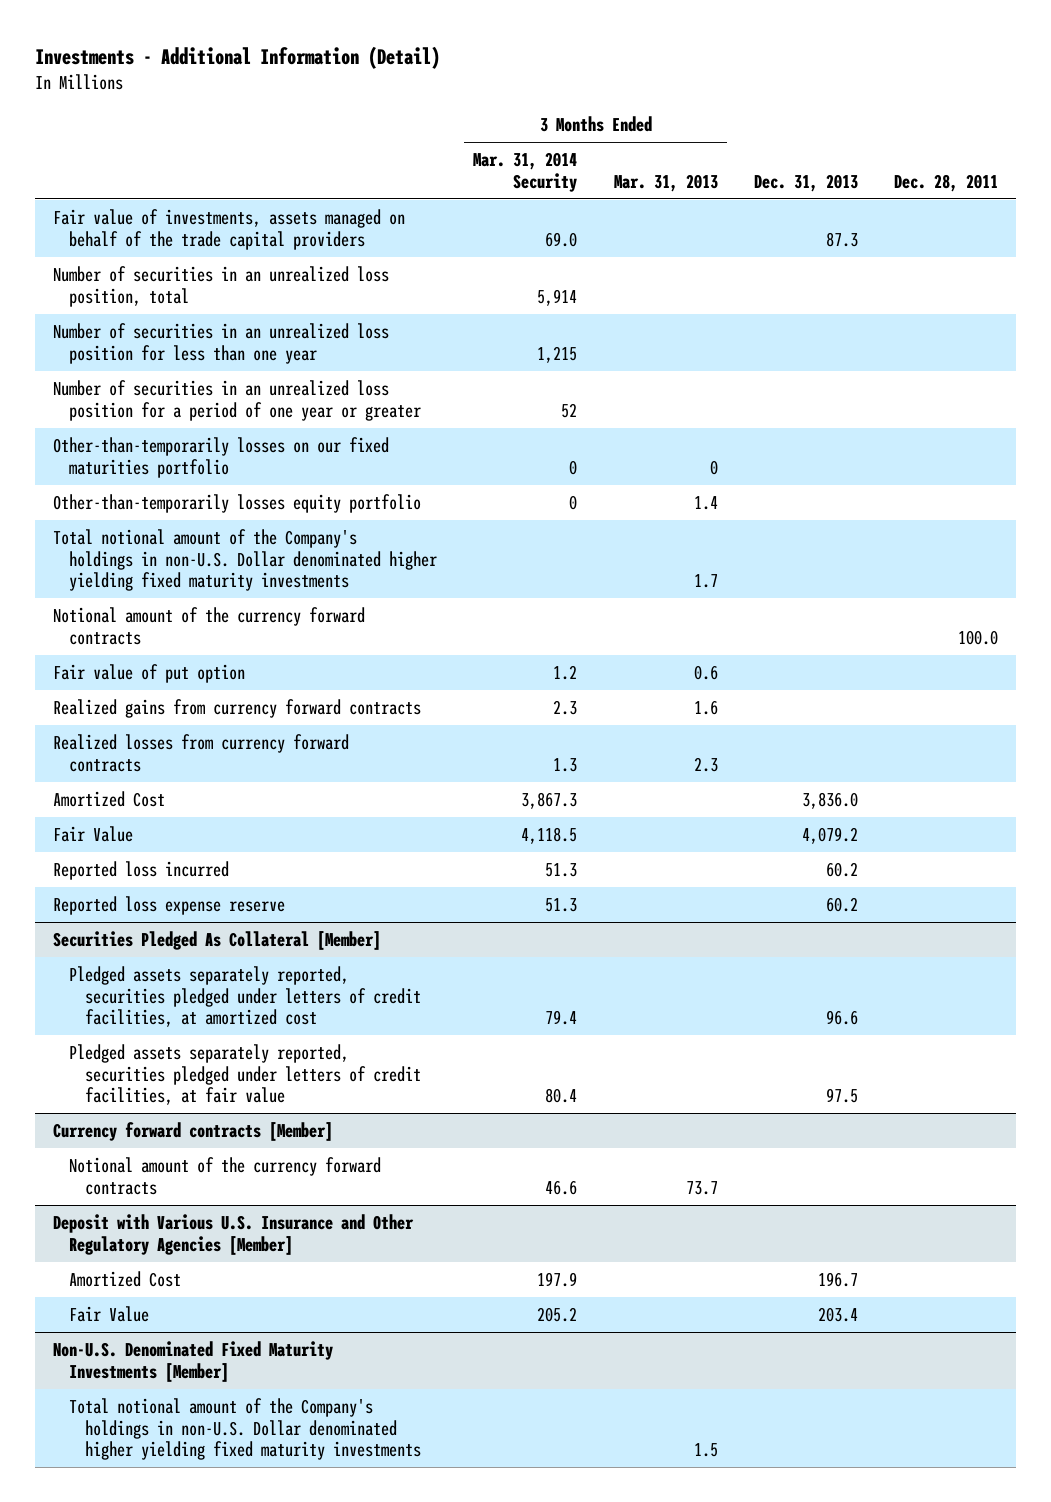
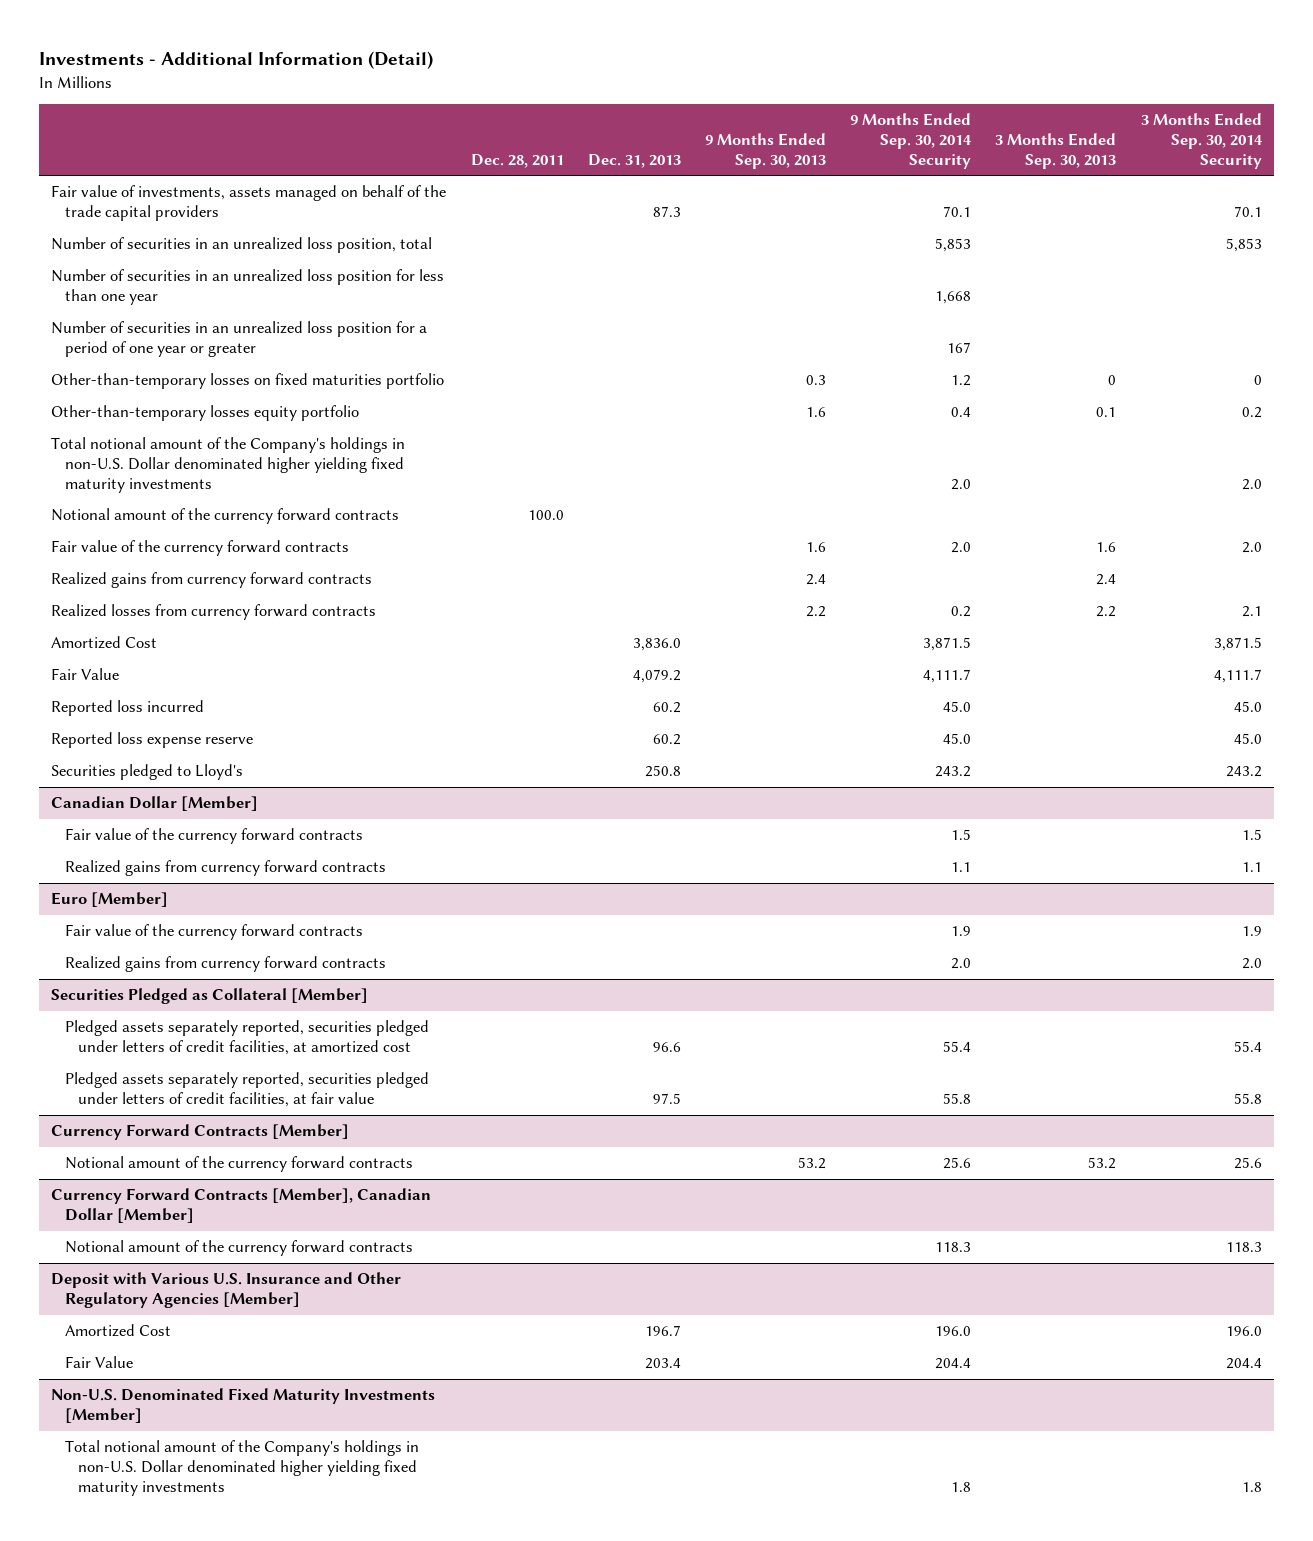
- | 3 Months Ended Mar. 31, 2014 Security | 3 Months Ended Mar. 31, 2013 | Dec. 31, 2013 | Dec. 28, 2011
+ | Dec. 28, 2011 | Dec. 31, 2013 | 9 Months Ended Sep. 30, 2013 | 9 Months Ended Sep. 30, 2014 Security | 3 Months Ended Sep. 30, 2013 | 3 Months Ended Sep. 30, 2014 Security
- Other-than-temporarily losses on our fixed maturities portfolio | 0 | 0 | |
- Other-than-temporarily losses equity portfolio | 0 | 1.4 | |
+ Other-than-temporary losses on fixed maturities portfolio | | | 0.3 | 1.2 | 0 | 0
+ Other-than-temporary losses equity portfolio | | | 1.6 | 0.4 | 0.1 | 0.2
- Fair value of put option | 1.2 | 0.6 | |
+ Fair value of the currency forward contracts | | | 1.6 | 2.0 | 1.6 | 2.0
- Securities Pledged As Collateral [Member]
+ Securities pledged to Lloyd's | | 250.8 | | 243.2 | | 243.2
+ Canadian Dollar [Member]
+ Fair value of the currency forward contracts | | | | 1.5 | | 1.5
+ Realized gains from currency forward contracts | | | | 1.1 | | 1.1
+ Euro [Member]
+ Fair value of the currency forward contracts | | | | 1.9 | | 1.9
+ Realized gains from currency forward contracts | | | | 2.0 | | 2.0
+ Securities Pledged as Collateral [Member]
- Currency forward contracts [Member]
+ Currency Forward Contracts [Member]
+ Currency Forward Contracts [Member], Canadian Dollar [Member]
+ Notional amount of the currency forward contracts | | | | 118.3 | | 118.3

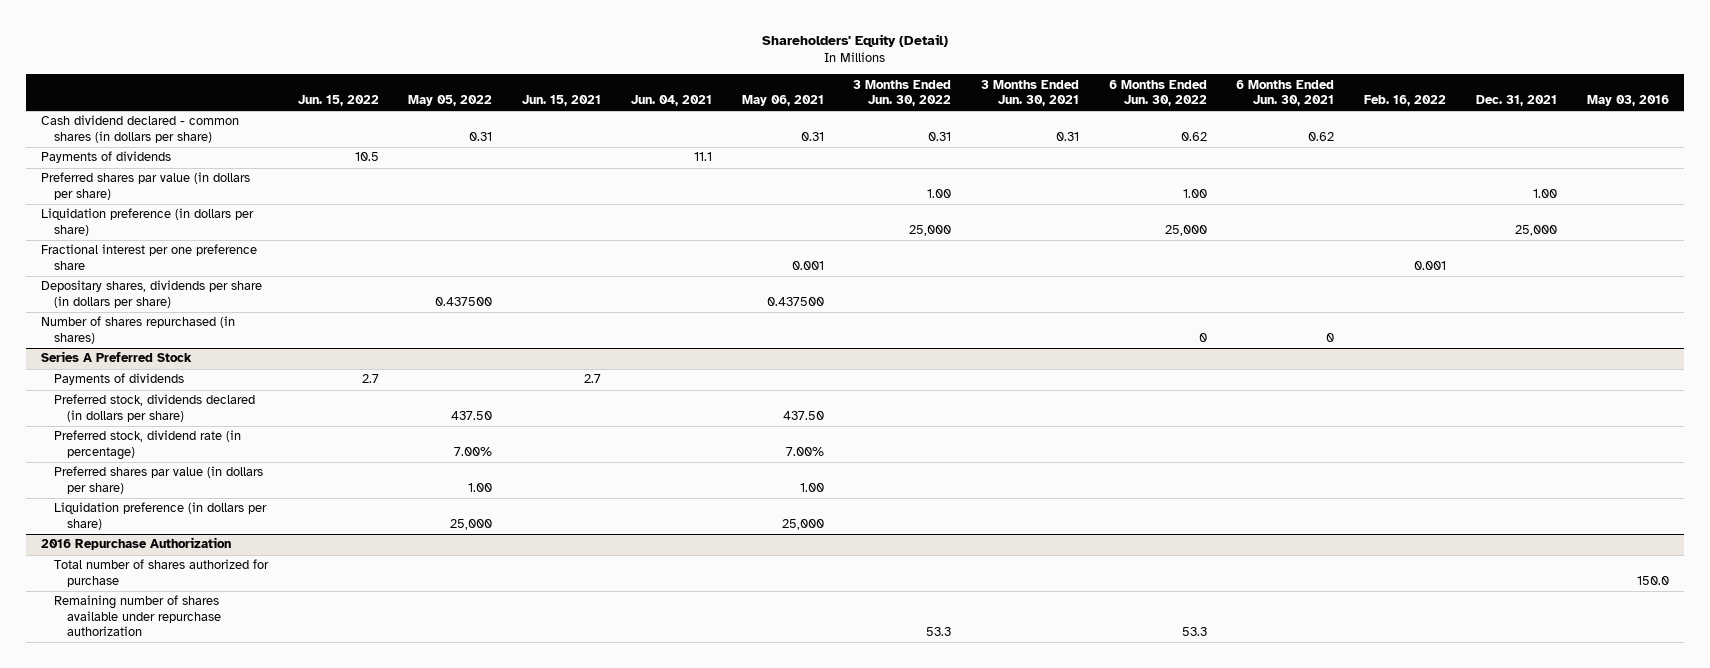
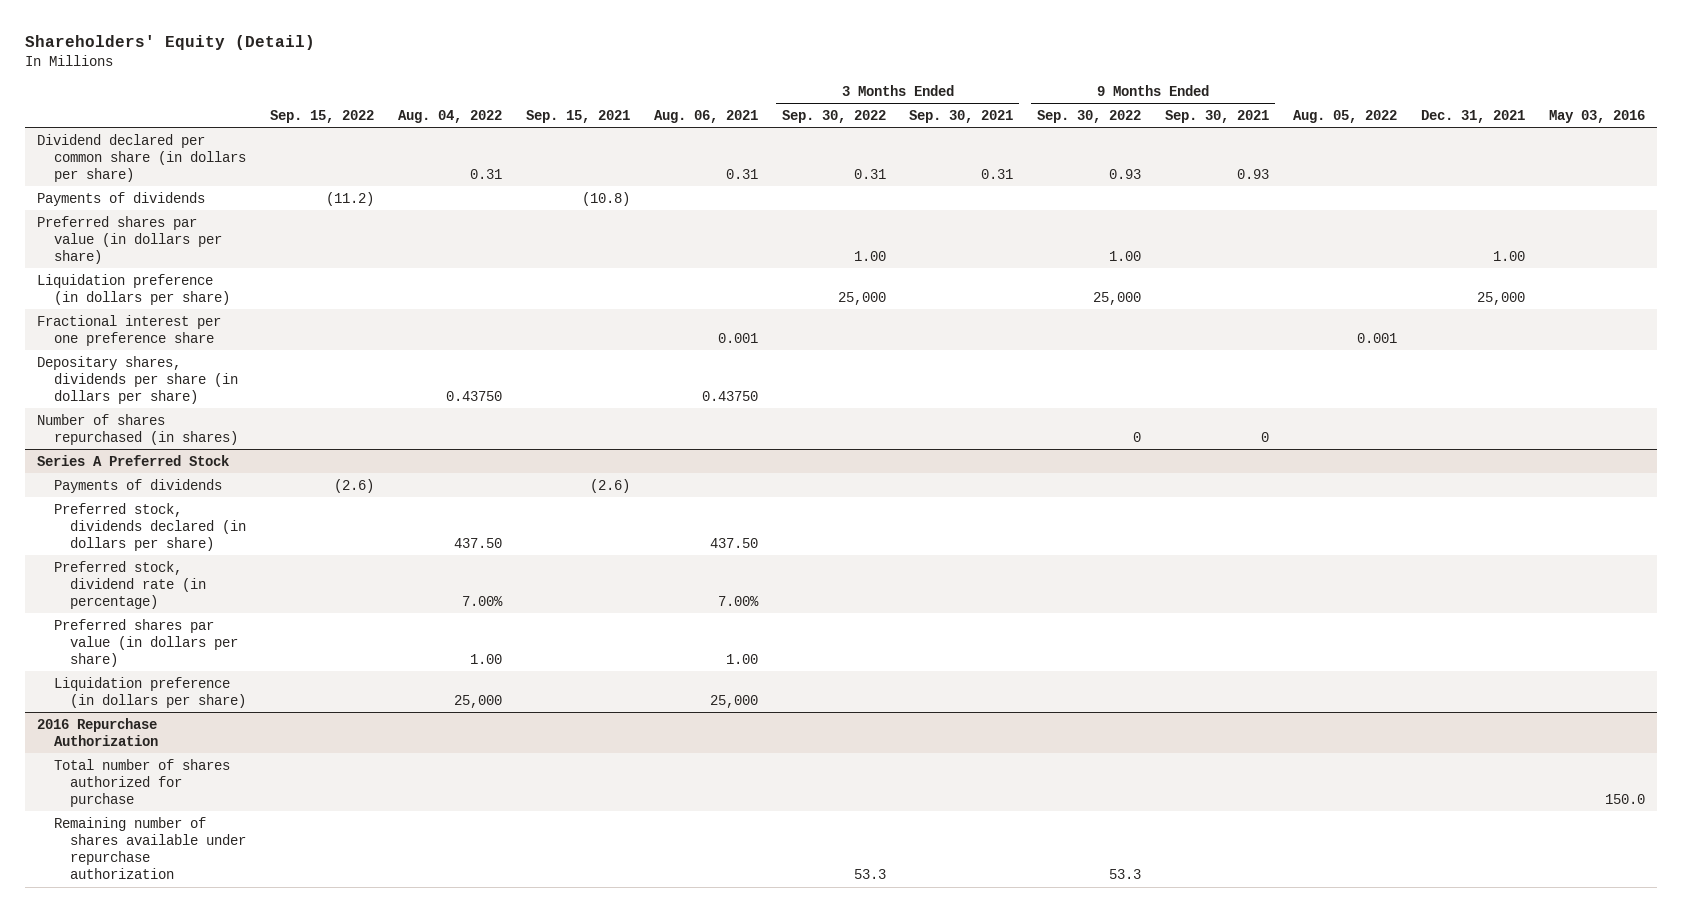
- | Jun. 15, 2022 | May 05, 2022 | Jun. 15, 2021 | Jun. 04, 2021 | May 06, 2021 | 3 Months Ended Jun. 30, 2022 | 3 Months Ended Jun. 30, 2021 | 6 Months Ended Jun. 30, 2022 | 6 Months Ended Jun. 30, 2021 | Feb. 16, 2022 | Dec. 31, 2021 | May 03, 2016
+ | Sep. 15, 2022 | Aug. 04, 2022 | Sep. 15, 2021 | Aug. 06, 2021 | 3 Months Ended Sep. 30, 2022 | 3 Months Ended Sep. 30, 2021 | 9 Months Ended Sep. 30, 2022 | 9 Months Ended Sep. 30, 2021 | Aug. 05, 2022 | Dec. 31, 2021 | May 03, 2016
- Cash dividend declared - common shares (in dollars per share) | | 0.31 | | | 0.31 | 0.31 | 0.31 | 0.62 | 0.62 | | |
+ Dividend declared per common share (in dollars per share) | | 0.31 | | 0.31 | 0.31 | 0.31 | 0.93 | 0.93 | | |

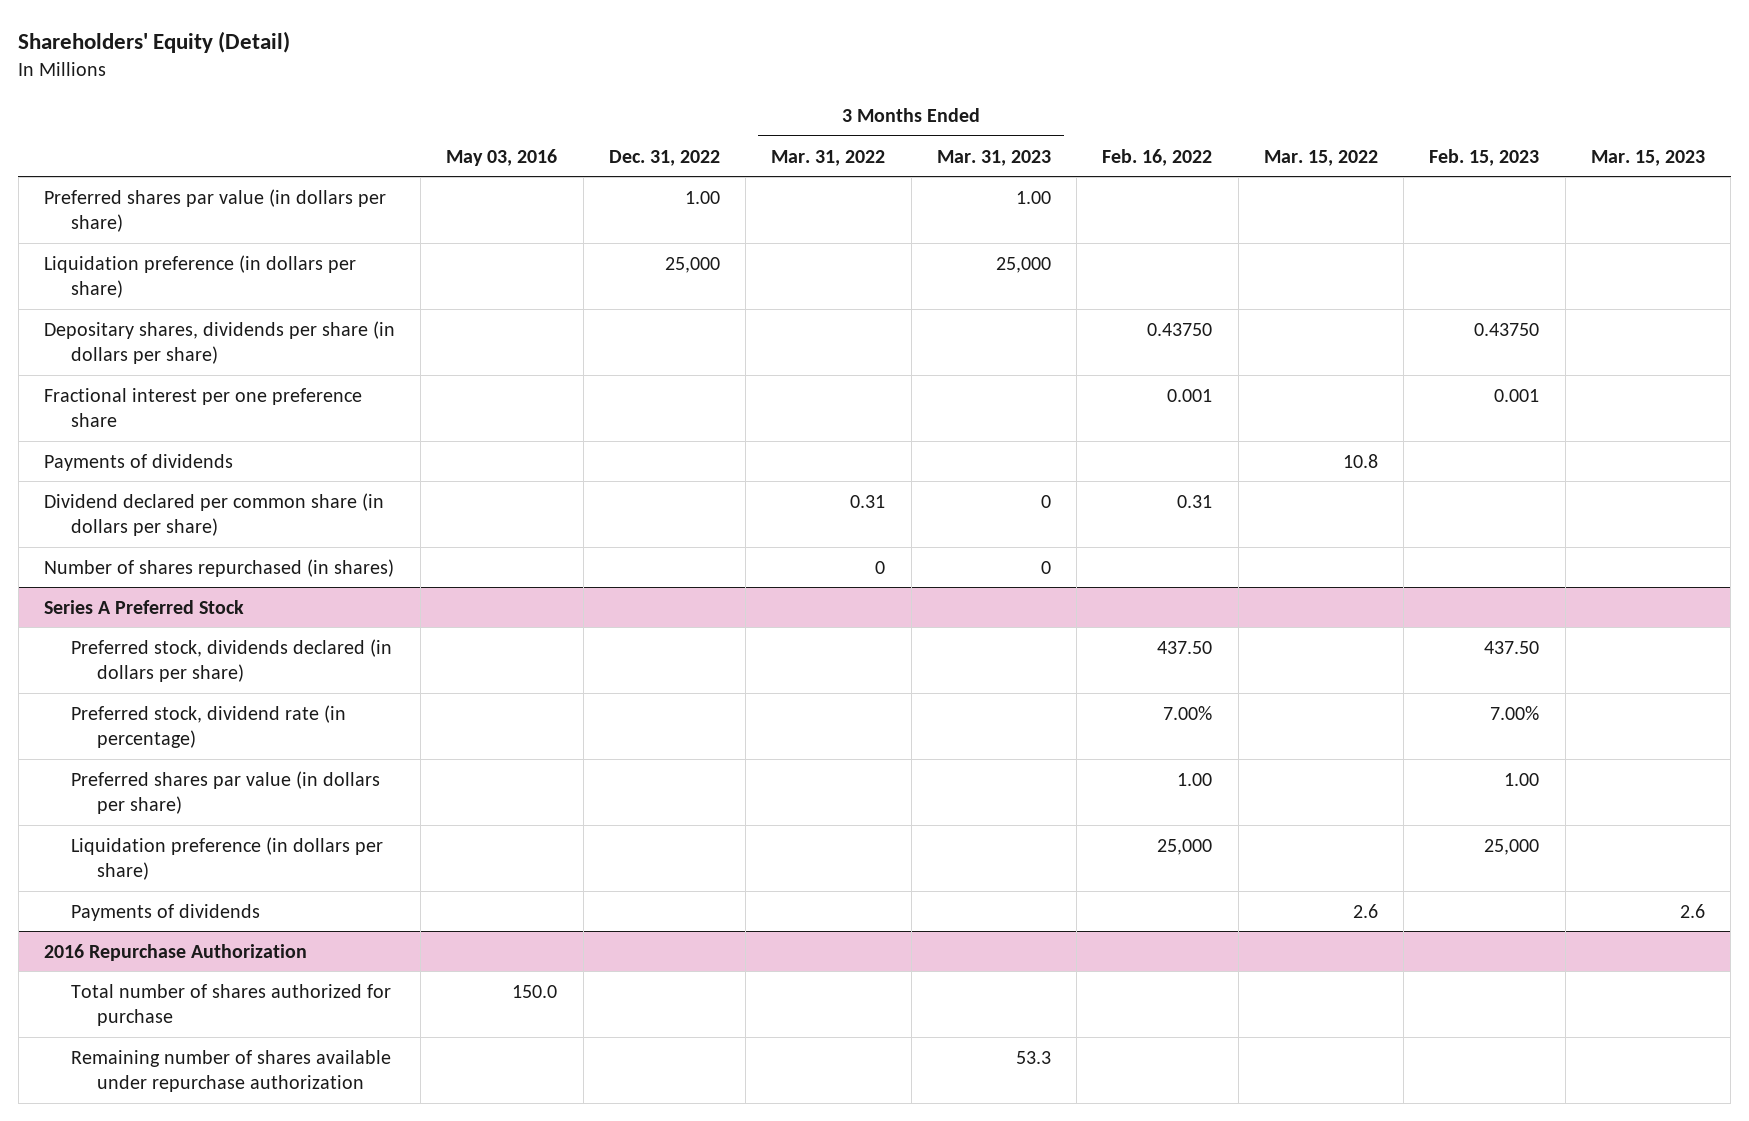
- | Sep. 15, 2022 | Aug. 04, 2022 | Sep. 15, 2021 | Aug. 06, 2021 | 3 Months Ended Sep. 30, 2022 | 3 Months Ended Sep. 30, 2021 | 9 Months Ended Sep. 30, 2022 | 9 Months Ended Sep. 30, 2021 | Aug. 05, 2022 | Dec. 31, 2021 | May 03, 2016
+ | May 03, 2016 | Dec. 31, 2022 | 3 Months Ended Mar. 31, 2022 | 3 Months Ended Mar. 31, 2023 | Feb. 16, 2022 | Mar. 15, 2022 | Feb. 15, 2023 | Mar. 15, 2023
moved down: Fractional interest per one preference share | | | | | 0.001 | | 0.001 |
moved down: Payments of dividends | | | | | | 10.8 | |
moved down: Dividend declared per common share (in dollars per share) | | | 0.31 | 0 | 0.31 | | |
@ Series A Preferred Stock
moved down: Payments of dividends | | | | | | 2.6 | | 2.6

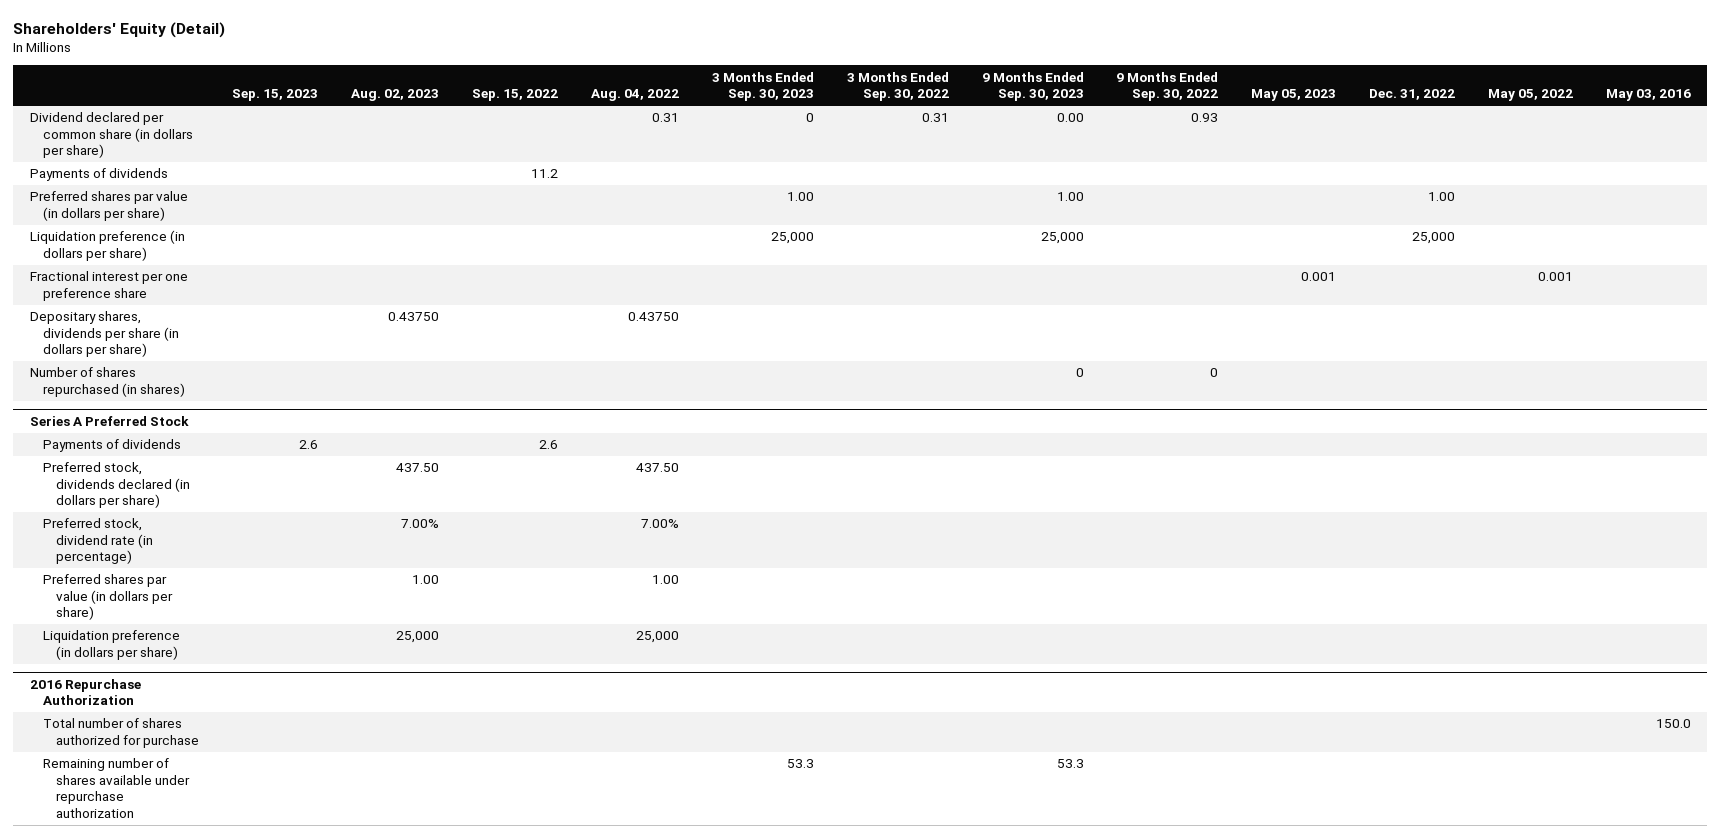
- | May 03, 2016 | Dec. 31, 2022 | 3 Months Ended Mar. 31, 2022 | 3 Months Ended Mar. 31, 2023 | Feb. 16, 2022 | Mar. 15, 2022 | Feb. 15, 2023 | Mar. 15, 2023
+ | Sep. 15, 2023 | Aug. 02, 2023 | Sep. 15, 2022 | Aug. 04, 2022 | 3 Months Ended Sep. 30, 2023 | 3 Months Ended Sep. 30, 2022 | 9 Months Ended Sep. 30, 2023 | 9 Months Ended Sep. 30, 2022 | May 05, 2023 | Dec. 31, 2022 | May 05, 2022 | May 03, 2016
moved up: Dividend declared per common share (in dollars per share) | | | | 0.31 | 0 | 0.31 | 0.00 | 0.93 | | | |
moved up: Payments of dividends | | | 11.2 | | | | | | | | |
moved down: Depositary shares, dividends per share (in dollars per share) | | 0.43750 | | 0.43750 | | | | | | | |
@ Series A Preferred Stock
moved up: Payments of dividends | 2.6 | | 2.6 | | | | | | | | |

